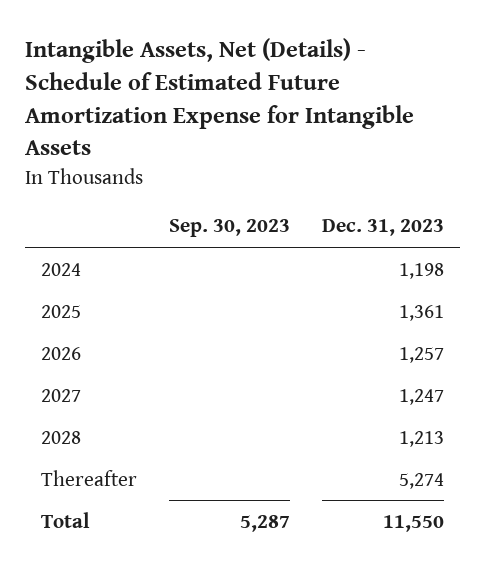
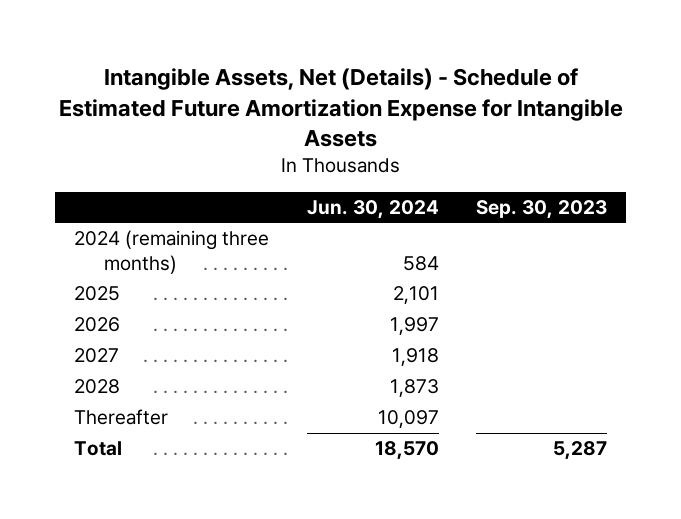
- | Sep. 30, 2023 | Dec. 31, 2023
+ | Jun. 30, 2024 | Sep. 30, 2023
- 2024 | | 1,198
+ 2024 (remaining three months) | 584 |

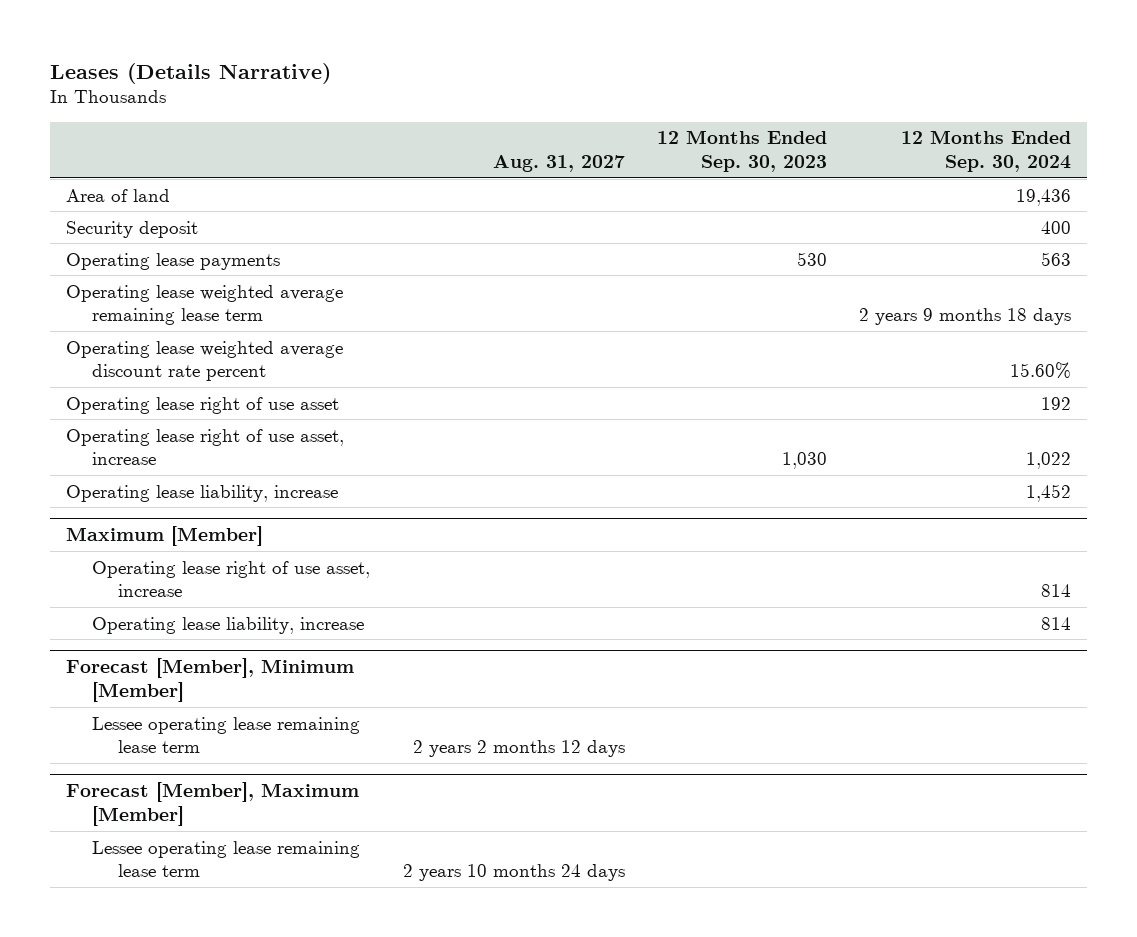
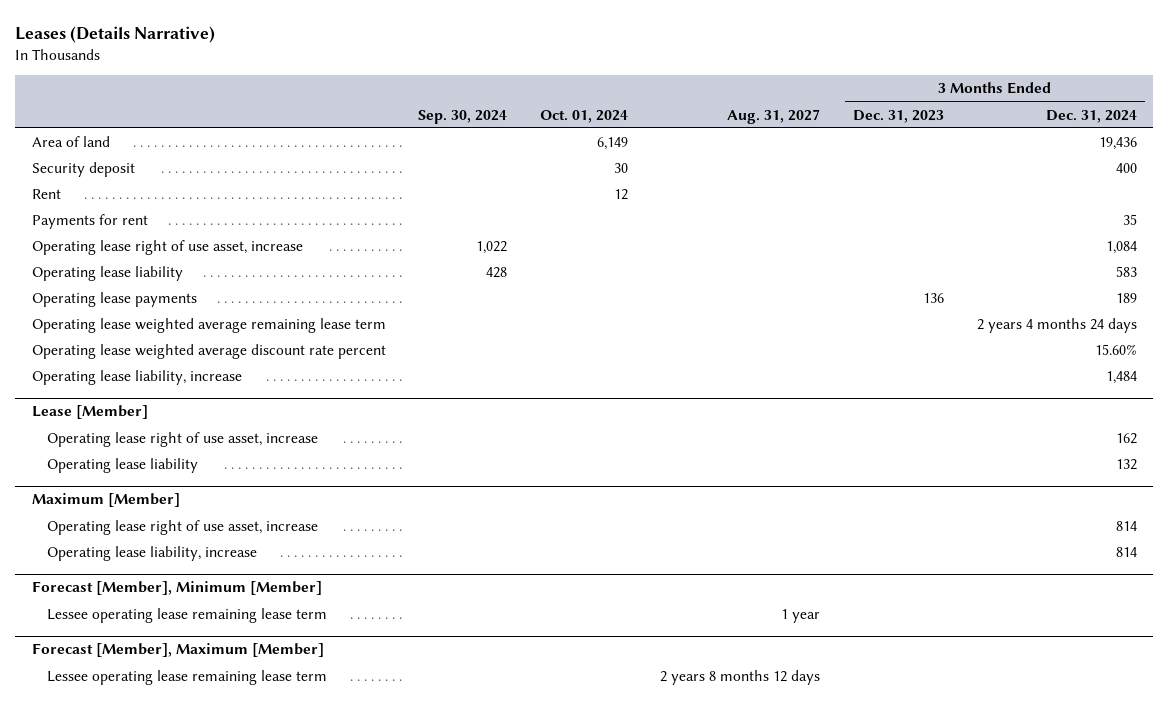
- | Aug. 31, 2027 | 12 Months Ended Sep. 30, 2023 | 12 Months Ended Sep. 30, 2024
+ | Sep. 30, 2024 | Oct. 01, 2024 | Aug. 31, 2027 | 3 Months Ended Dec. 31, 2023 | 3 Months Ended Dec. 31, 2024
+ Rent | | 12 | | |
+ Payments for rent | | | | | 35
moved up: Operating lease right of use asset, increase | 1,022 | | | | 1,084
+ Operating lease liability | 428 | | | | 583
- Operating lease right of use asset | | | 192
+ Lease [Member]
+ Operating lease right of use asset, increase | | | | | 162
+ Operating lease liability | | | | | 132
@ Forecast [Member], Minimum [Member]
- Lessee operating lease remaining lease term | 2 years 2 months 12 days | |
+ Lessee operating lease remaining lease term | | | 1 year | |
@ Forecast [Member], Maximum [Member]
- Lessee operating lease remaining lease term | 2 years 10 months 24 days | |
+ Lessee operating lease remaining lease term | | | 2 years 8 months 12 days | |

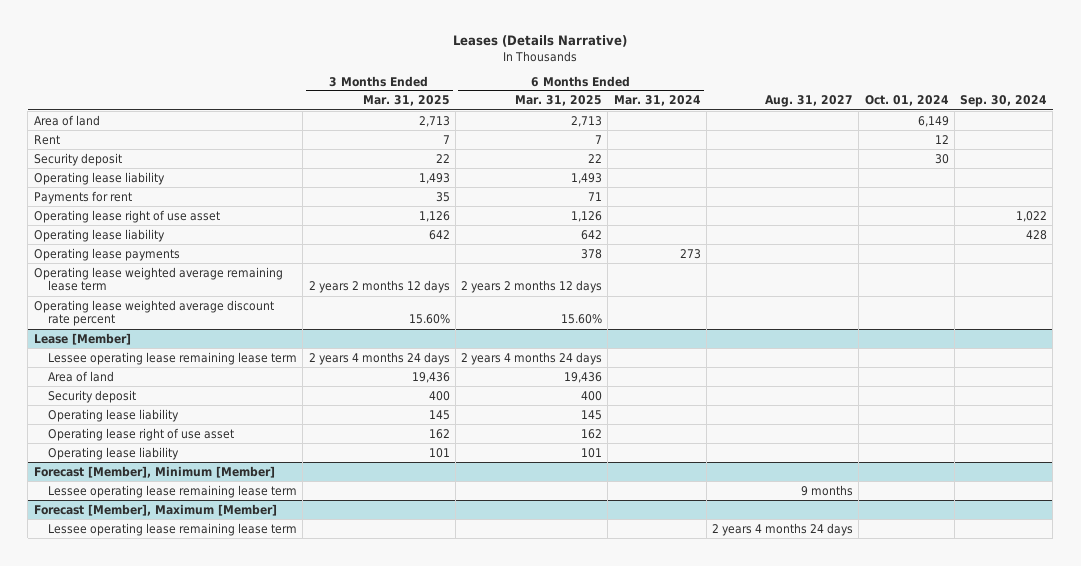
- | Sep. 30, 2024 | Oct. 01, 2024 | Aug. 31, 2027 | 3 Months Ended Dec. 31, 2023 | 3 Months Ended Dec. 31, 2024
+ | 3 Months Ended Mar. 31, 2025 | 6 Months Ended Mar. 31, 2025 | 6 Months Ended Mar. 31, 2024 | Aug. 31, 2027 | Oct. 01, 2024 | Sep. 30, 2024
moved down: Security deposit | 22 | 22 | | | 30 |
+ Operating lease liability | 1,493 | 1,493 | | | |
- Operating lease right of use asset, increase | 1,022 | | | | 1,084
+ Operating lease right of use asset | 1,126 | 1,126 | | | | 1,022
- Operating lease liability, increase | | | | | 1,484
@ Lease [Member]
- Operating lease right of use asset, increase | | | | | 162
+ Lessee operating lease remaining lease term | 2 years 4 months 24 days | 2 years 4 months 24 days | | | |
+ Area of land | 19,436 | 19,436 | | | |
+ Security deposit | 400 | 400 | | | |
- Maximum [Member]
- Operating lease right of use asset, increase | | | | | 814
- Operating lease liability, increase | | | | | 814
@ Lease [Member]
+ Operating lease right of use asset | 162 | 162 | | | |
+ Operating lease liability | 101 | 101 | | | |
@ Forecast [Member], Minimum [Member]
- Lessee operating lease remaining lease term | | | 1 year | |
+ Lessee operating lease remaining lease term | | | | 9 months | |
@ Forecast [Member], Maximum [Member]
- Lessee operating lease remaining lease term | | | 2 years 8 months 12 days | |
+ Lessee operating lease remaining lease term | | | | 2 years 4 months 24 days | |

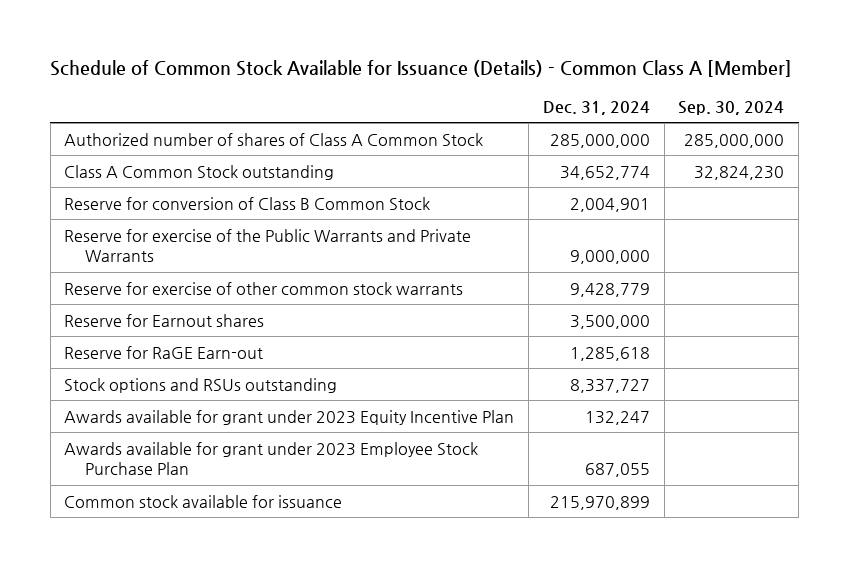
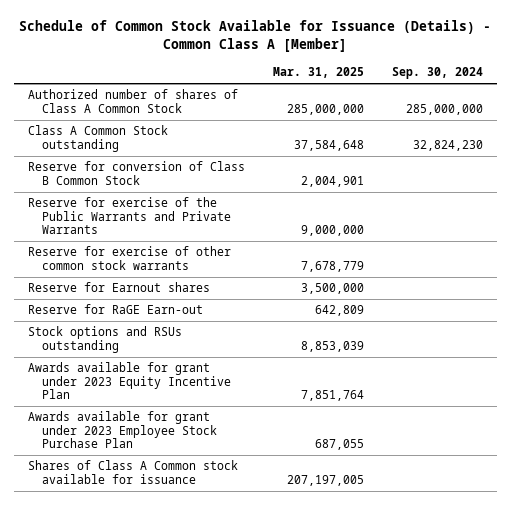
- | Dec. 31, 2024 | Sep. 30, 2024
+ | Mar. 31, 2025 | Sep. 30, 2024
- Common stock available for issuance | 215,970,899 |
+ Shares of Class A Common stock available for issuance | 207,197,005 |

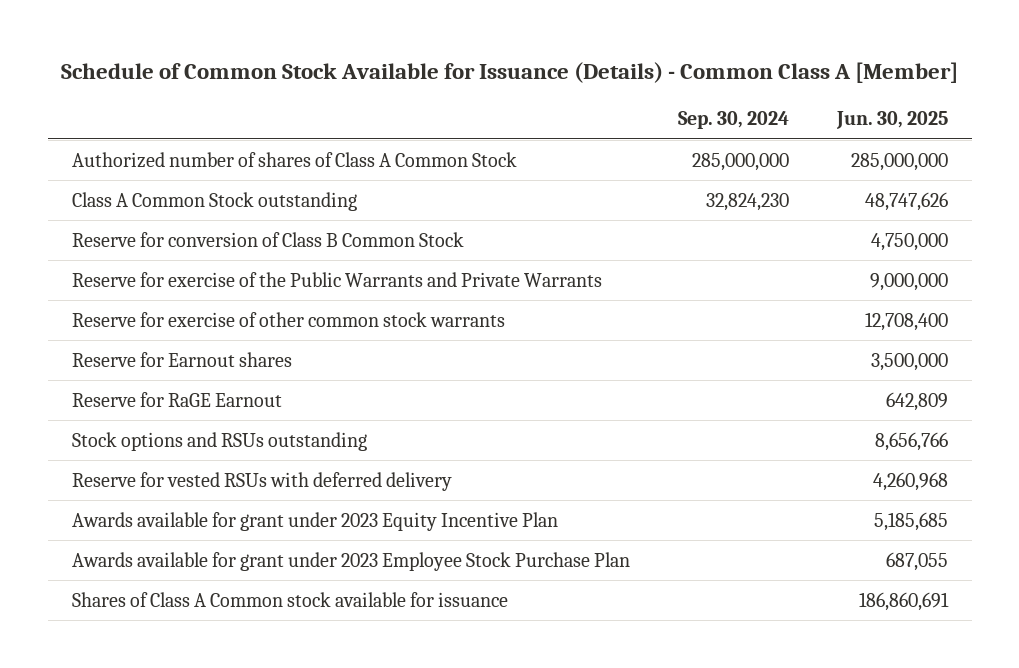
- | Mar. 31, 2025 | Sep. 30, 2024
+ | Sep. 30, 2024 | Jun. 30, 2025
- Reserve for RaGE Earn-out | 642,809 |
+ Reserve for RaGE Earnout | | 642,809
+ Reserve for vested RSUs with deferred delivery | | 4,260,968

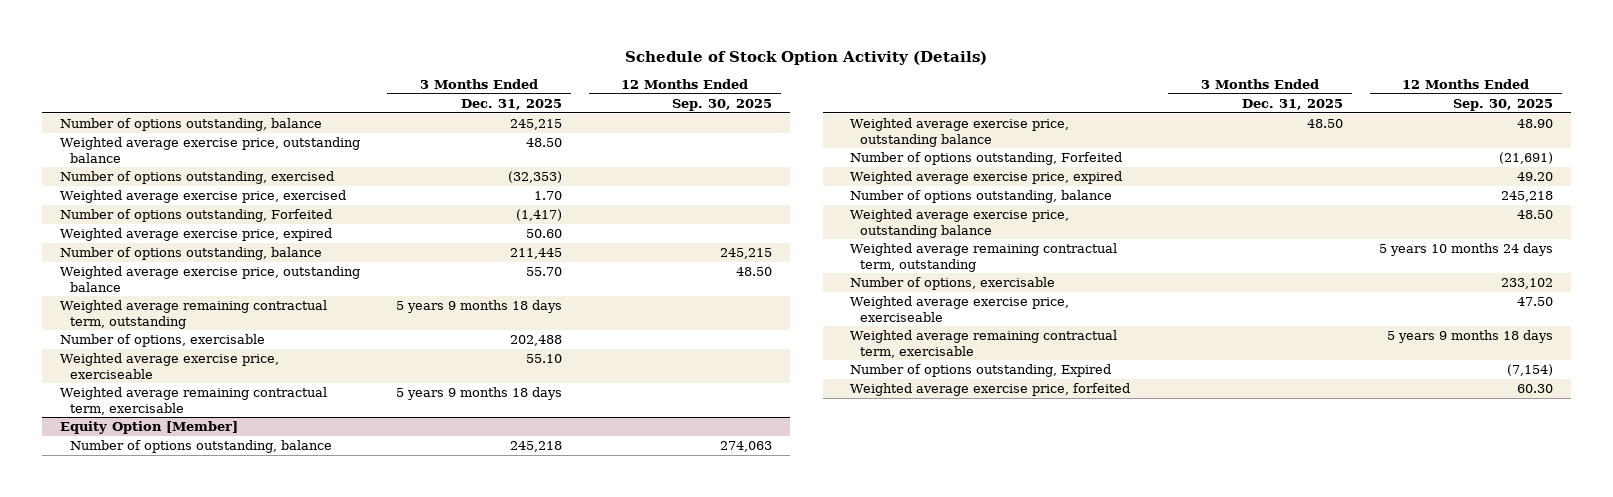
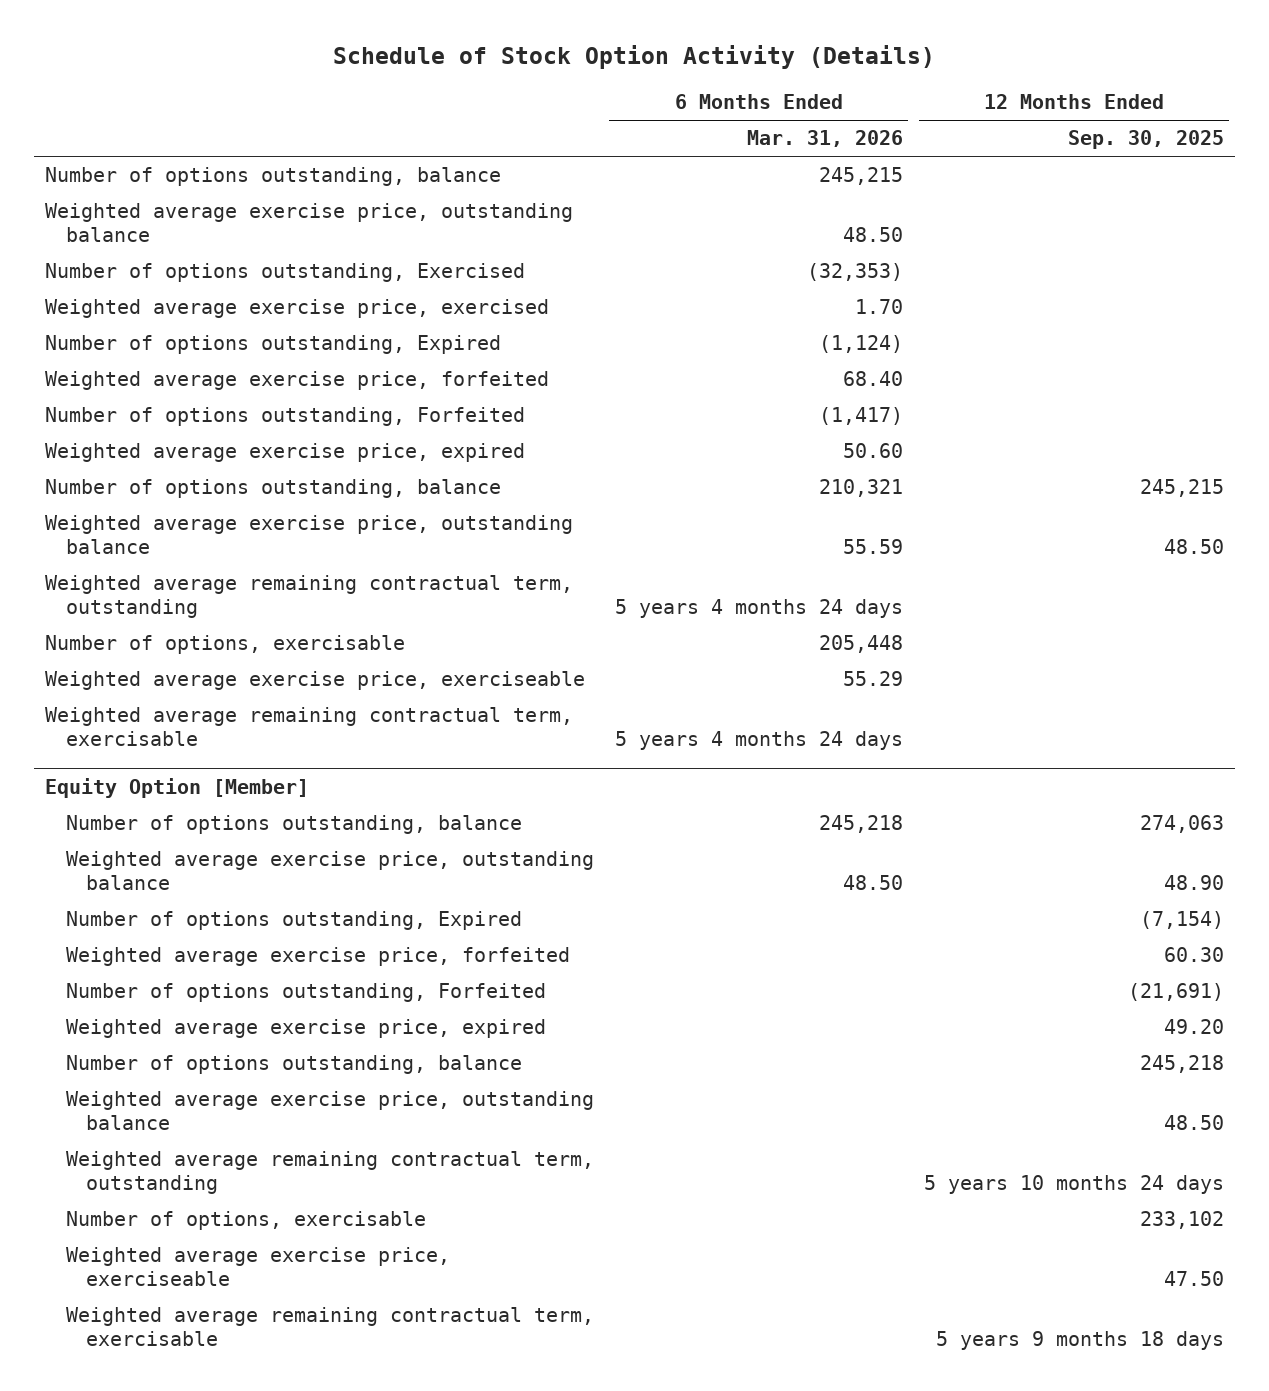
- | 3 Months Ended Dec. 31, 2025 | 12 Months Ended Sep. 30, 2025
+ | 6 Months Ended Mar. 31, 2026 | 12 Months Ended Sep. 30, 2025
- Number of options outstanding, exercised | (32,353) |
+ Number of options outstanding, Exercised | (32,353) |
+ Number of options outstanding, Expired | (1,124) |
+ Weighted average exercise price, forfeited | 68.40 |
@ Equity Option [Member]
moved up: Number of options outstanding, Expired | | (7,154)
moved up: Weighted average exercise price, forfeited | | 60.30

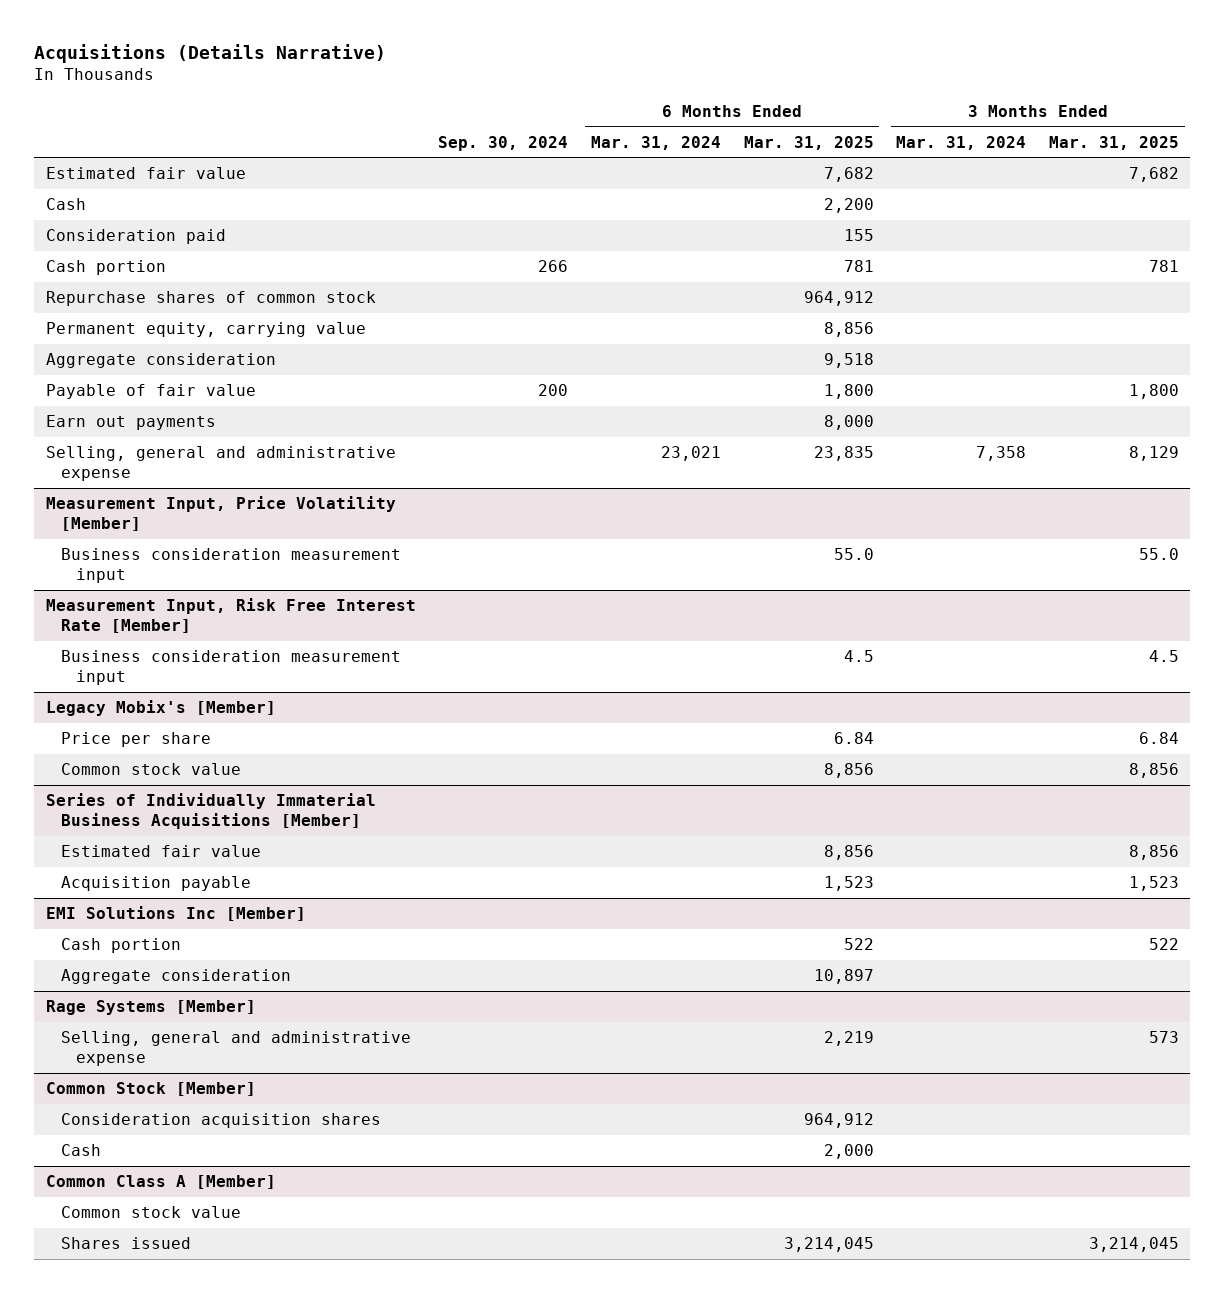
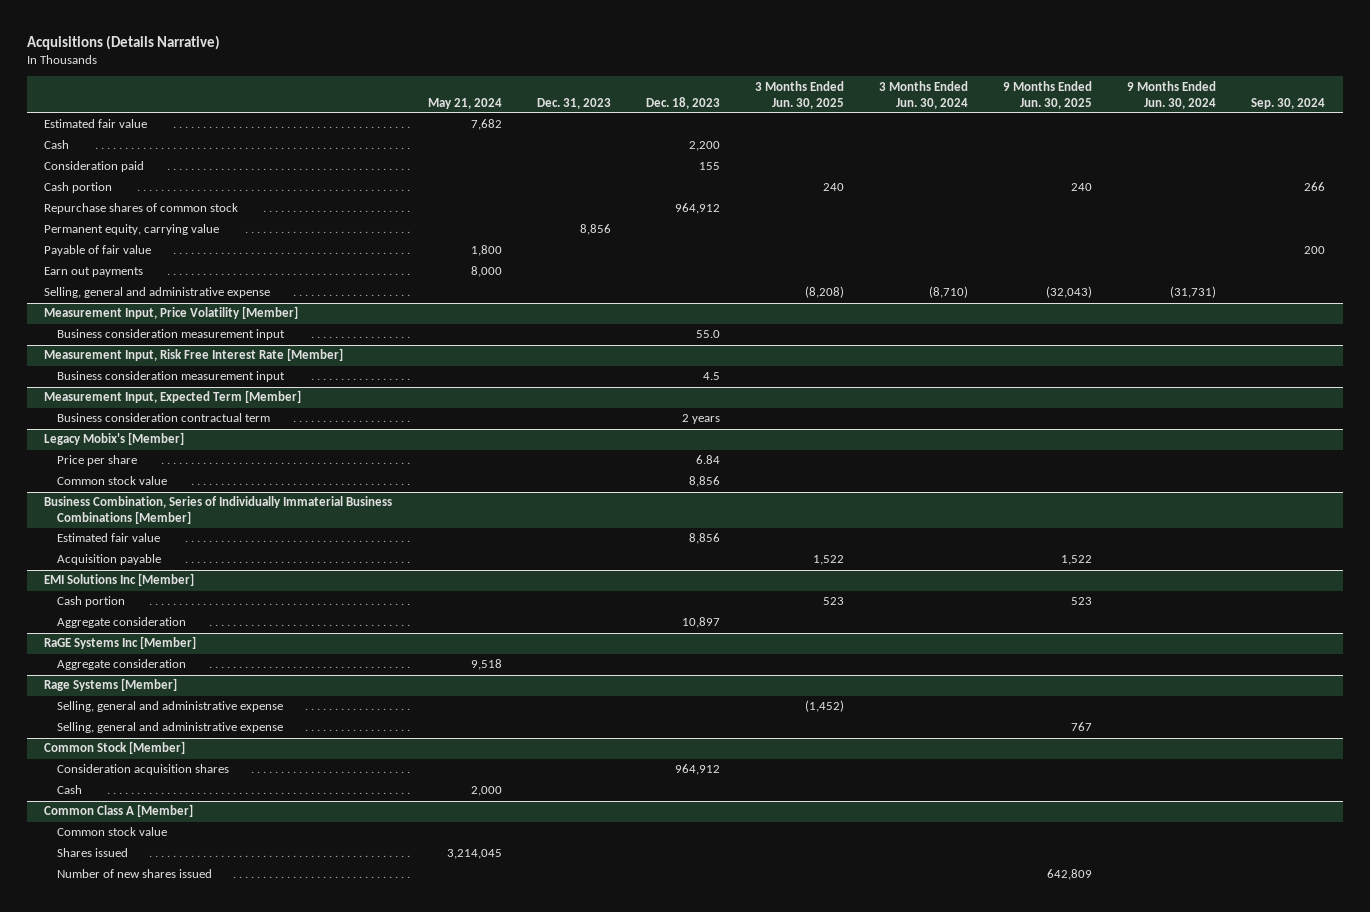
- | Sep. 30, 2024 | 6 Months Ended Mar. 31, 2024 | 6 Months Ended Mar. 31, 2025 | 3 Months Ended Mar. 31, 2024 | 3 Months Ended Mar. 31, 2025
+ | May 21, 2024 | Dec. 31, 2023 | Dec. 18, 2023 | 3 Months Ended Jun. 30, 2025 | 3 Months Ended Jun. 30, 2024 | 9 Months Ended Jun. 30, 2025 | 9 Months Ended Jun. 30, 2024 | Sep. 30, 2024
- Aggregate consideration | | | 9,518 | |
+ Measurement Input, Expected Term [Member]
+ Business consideration contractual term | | | 2 years | | | | |
- Series of Individually Immaterial Business Acquisitions [Member]
+ Business Combination, Series of Individually Immaterial Business Combinations [Member]
+ RaGE Systems Inc [Member]
+ Aggregate consideration | 9,518 | | | | | | |
@ Rage Systems [Member]
+ Selling, general and administrative expense | | | | | | 767 | |
@ Common Class A [Member]
+ Number of new shares issued | | | | | | 642,809 | |

